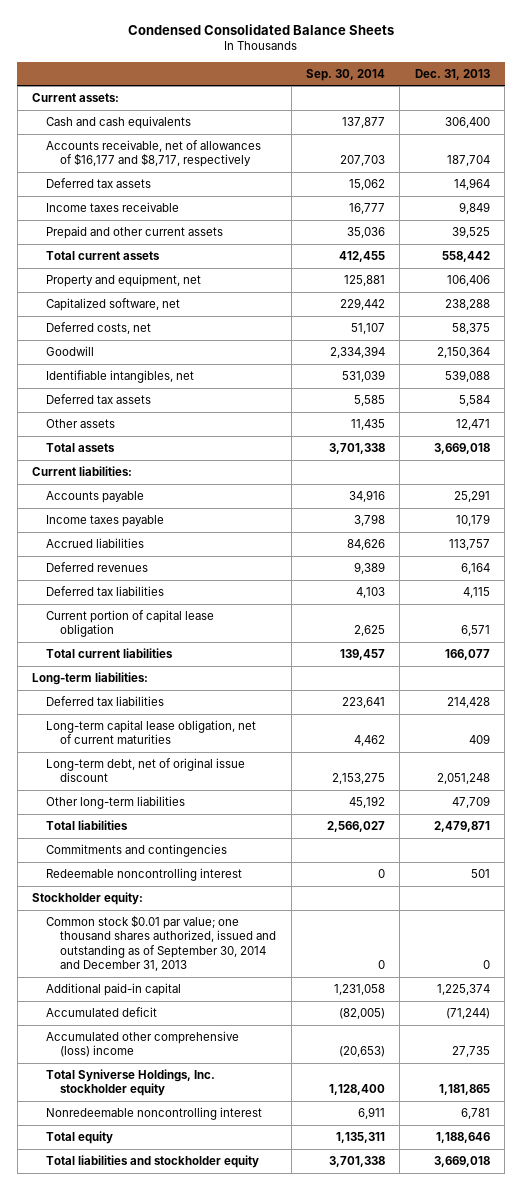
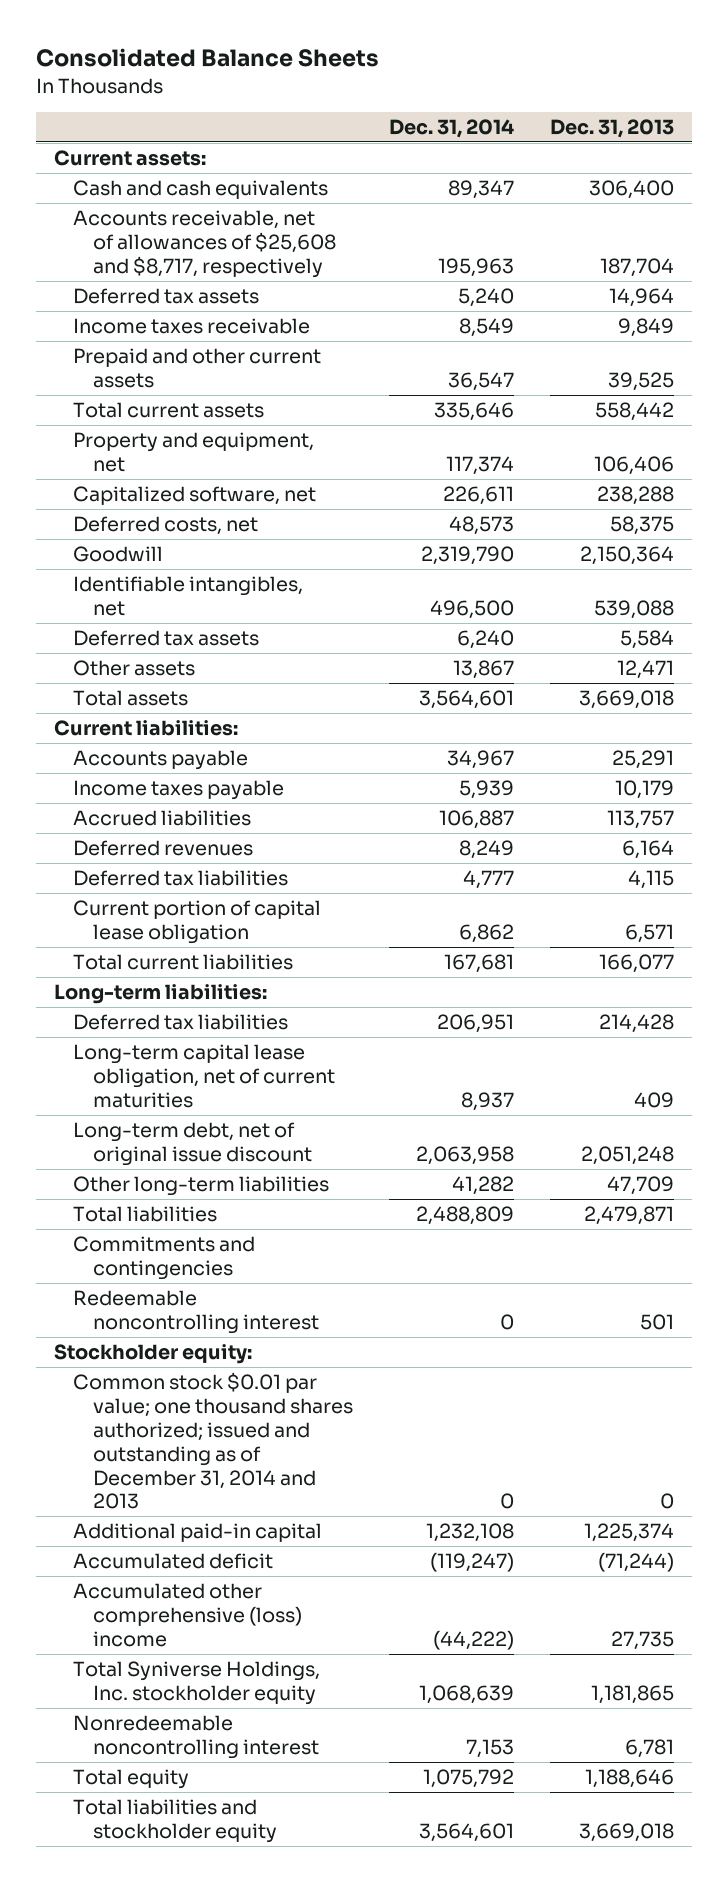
- Condensed Consolidated Balance Sheets
+ Consolidated Balance Sheets
- | Sep. 30, 2014 | Dec. 31, 2013
+ | Dec. 31, 2014 | Dec. 31, 2013
- Accounts receivable, net of allowances of $16,177 and $8,717, respectively | 207,703 | 187,704
+ Accounts receivable, net of allowances of $25,608 and $8,717, respectively | 195,963 | 187,704
- Common stock $0.01 par value; one thousand shares authorized, issued and outstanding as of September 30, 2014 and December 31, 2013 | 0 | 0
+ Common stock $0.01 par value; one thousand shares authorized; issued and outstanding as of December 31, 2014 and 2013 | 0 | 0

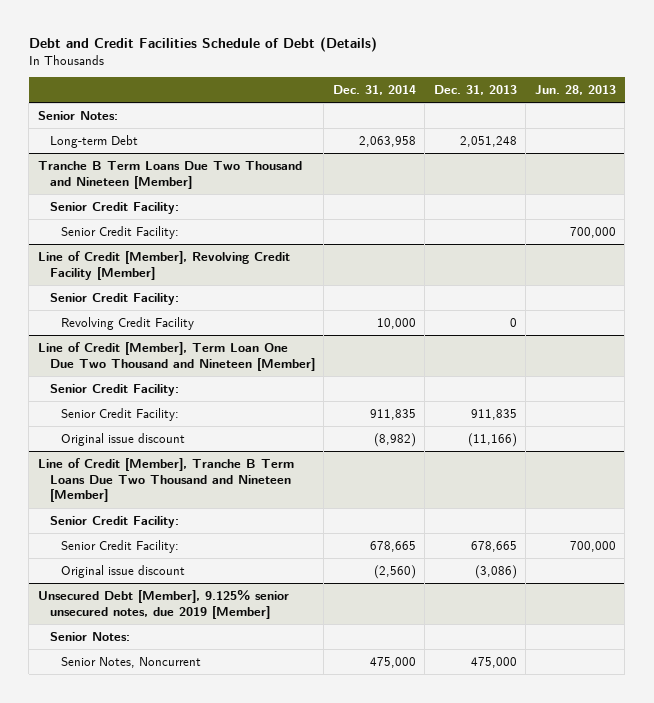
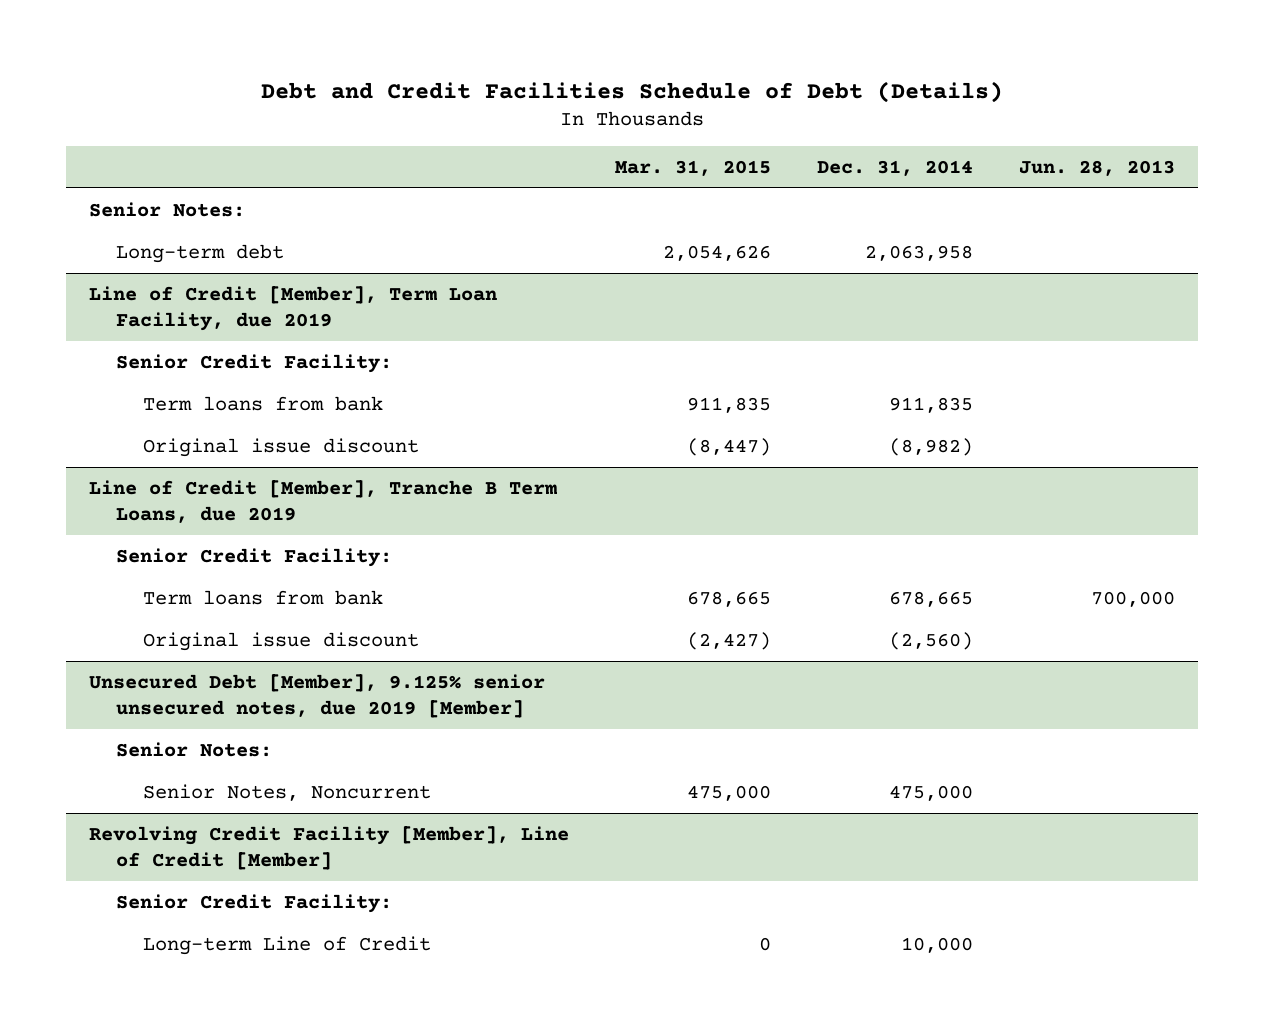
- | Dec. 31, 2014 | Dec. 31, 2013 | Jun. 28, 2013
+ | Mar. 31, 2015 | Dec. 31, 2014 | Jun. 28, 2013
- Long-term Debt | 2,063,958 | 2,051,248 |
- Tranche B Term Loans Due Two Thousand and Nineteen [Member]
- Senior Credit Facility:
- Senior Credit Facility: | | | 700,000
- Line of Credit [Member], Revolving Credit Facility [Member]
- Senior Credit Facility:
- Revolving Credit Facility | 10,000 | 0 |
- Line of Credit [Member], Term Loan One Due Two Thousand and Nineteen [Member]
+ Long-term debt | 2,054,626 | 2,063,958 |
+ Line of Credit [Member], Term Loan Facility, due 2019
- Senior Credit Facility: | 911,835 | 911,835 |
+ Term loans from bank | 911,835 | 911,835 |
- Line of Credit [Member], Tranche B Term Loans Due Two Thousand and Nineteen [Member]
+ Line of Credit [Member], Tranche B Term Loans, due 2019
- Senior Credit Facility: | 678,665 | 678,665 | 700,000
+ Term loans from bank | 678,665 | 678,665 | 700,000
+ Revolving Credit Facility [Member], Line of Credit [Member]
+ Senior Credit Facility:
+ Long-term Line of Credit | 0 | 10,000 |

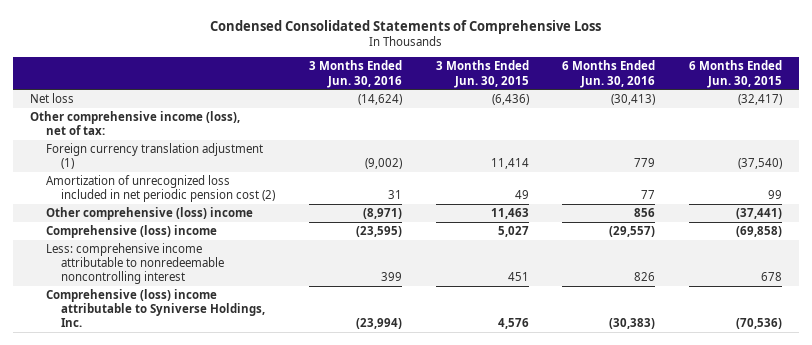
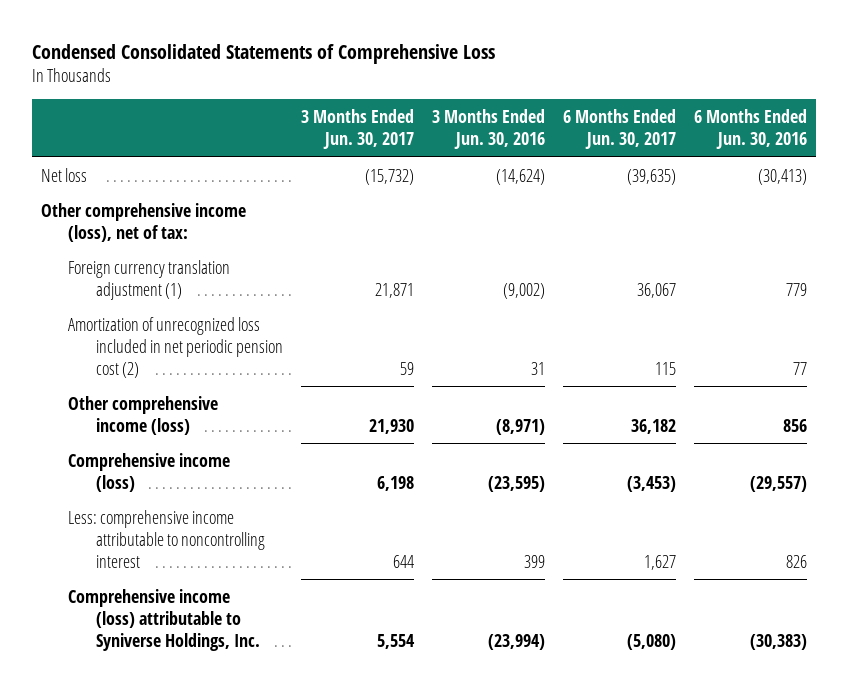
- | 3 Months Ended Jun. 30, 2016 | 3 Months Ended Jun. 30, 2015 | 6 Months Ended Jun. 30, 2016 | 6 Months Ended Jun. 30, 2015
+ | 3 Months Ended Jun. 30, 2017 | 3 Months Ended Jun. 30, 2016 | 6 Months Ended Jun. 30, 2017 | 6 Months Ended Jun. 30, 2016
- Other comprehensive (loss) income | (8,971) | 11,463 | 856 | (37,441)
- Comprehensive (loss) income | (23,595) | 5,027 | (29,557) | (69,858)
- Less: comprehensive income attributable to nonredeemable noncontrolling interest | 399 | 451 | 826 | 678
- Comprehensive (loss) income attributable to Syniverse Holdings, Inc. | (23,994) | 4,576 | (30,383) | (70,536)
+ Other comprehensive income (loss) | 21,930 | (8,971) | 36,182 | 856
+ Comprehensive income (loss) | 6,198 | (23,595) | (3,453) | (29,557)
+ Less: comprehensive income attributable to noncontrolling interest | 644 | 399 | 1,627 | 826
+ Comprehensive income (loss) attributable to Syniverse Holdings, Inc. | 5,554 | (23,994) | (5,080) | (30,383)

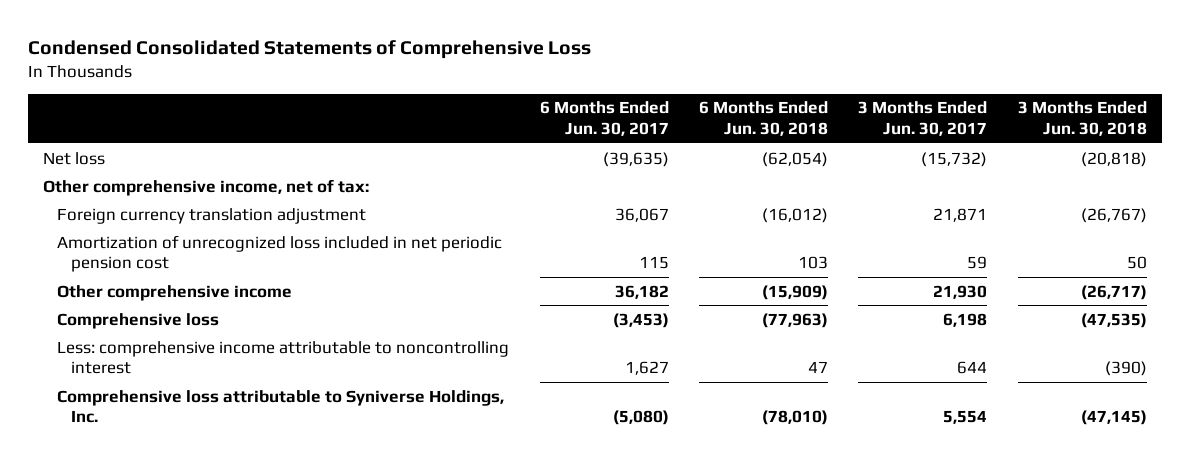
- | 3 Months Ended Jun. 30, 2017 | 3 Months Ended Jun. 30, 2016 | 6 Months Ended Jun. 30, 2017 | 6 Months Ended Jun. 30, 2016
+ | 6 Months Ended Jun. 30, 2017 | 6 Months Ended Jun. 30, 2018 | 3 Months Ended Jun. 30, 2017 | 3 Months Ended Jun. 30, 2018
- Other comprehensive income (loss), net of tax:
- Foreign currency translation adjustment (1) | 21,871 | (9,002) | 36,067 | 779
- Amortization of unrecognized loss included in net periodic pension cost (2) | 59 | 31 | 115 | 77
- Other comprehensive income (loss) | 21,930 | (8,971) | 36,182 | 856
- Comprehensive income (loss) | 6,198 | (23,595) | (3,453) | (29,557)
+ Other comprehensive income, net of tax:
+ Foreign currency translation adjustment | 36,067 | (16,012) | 21,871 | (26,767)
+ Amortization of unrecognized loss included in net periodic pension cost | 115 | 103 | 59 | 50
+ Other comprehensive income | 36,182 | (15,909) | 21,930 | (26,717)
+ Comprehensive loss | (3,453) | (77,963) | 6,198 | (47,535)
- Comprehensive income (loss) attributable to Syniverse Holdings, Inc. | 5,554 | (23,994) | (5,080) | (30,383)
+ Comprehensive loss attributable to Syniverse Holdings, Inc. | (5,080) | (78,010) | 5,554 | (47,145)

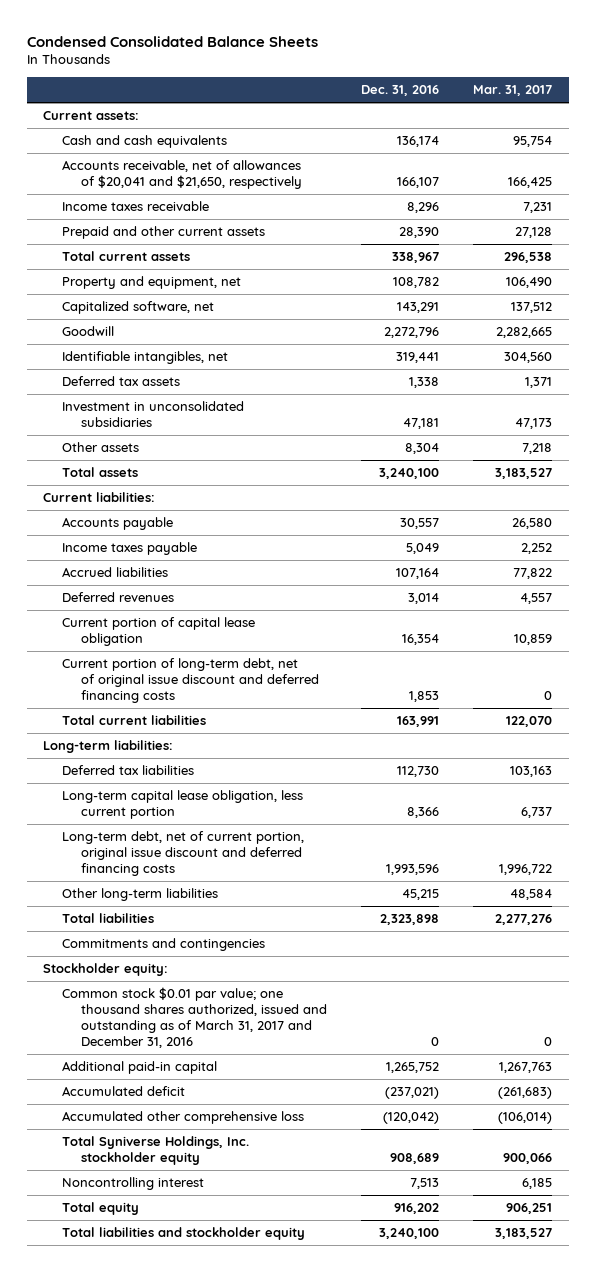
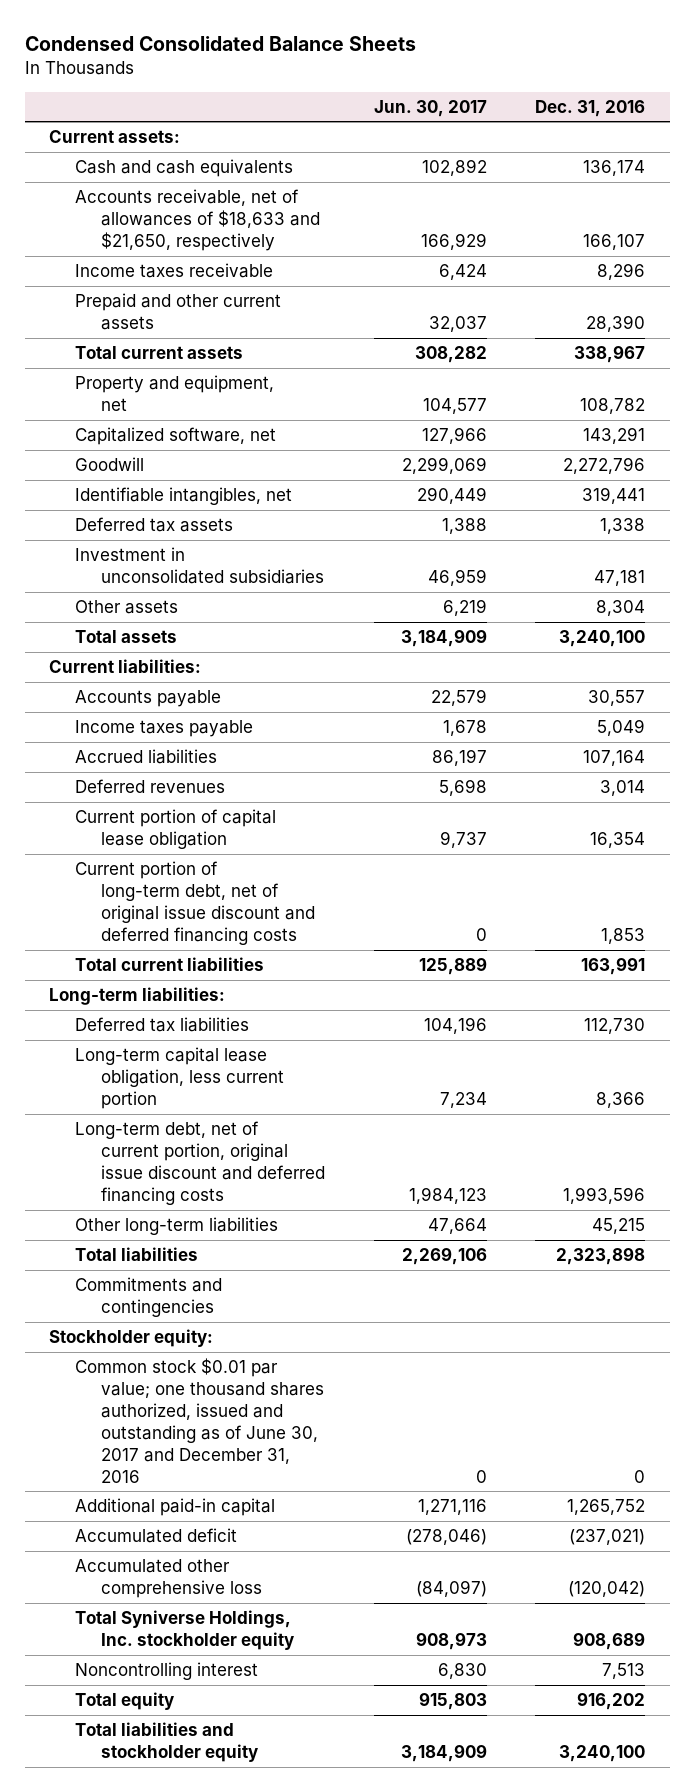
- | Dec. 31, 2016 | Mar. 31, 2017
+ | Jun. 30, 2017 | Dec. 31, 2016
- Accounts receivable, net of allowances of $20,041 and $21,650, respectively | 166,107 | 166,425
+ Accounts receivable, net of allowances of $18,633 and $21,650, respectively | 166,929 | 166,107
- Common stock $0.01 par value; one thousand shares authorized, issued and outstanding as of March 31, 2017 and December 31, 2016 | 0 | 0
+ Common stock $0.01 par value; one thousand shares authorized, issued and outstanding as of June 30, 2017 and December 31, 2016 | 0 | 0

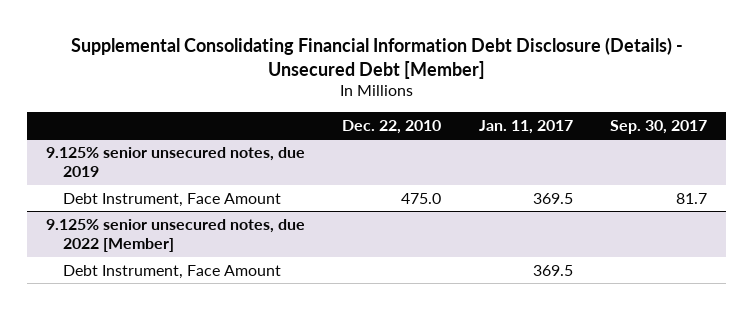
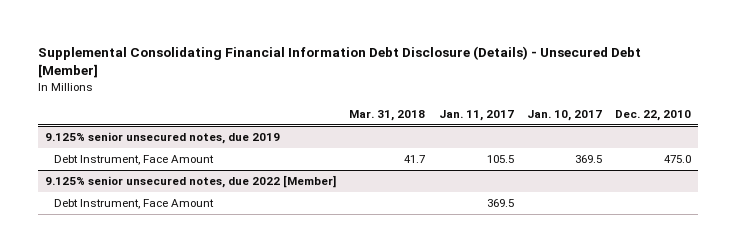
- | Dec. 22, 2010 | Jan. 11, 2017 | Sep. 30, 2017
+ | Mar. 31, 2018 | Jan. 11, 2017 | Jan. 10, 2017 | Dec. 22, 2010
@ 9.125% senior unsecured notes, due 2019
- Debt Instrument, Face Amount | 475.0 | 369.5 | 81.7
+ Debt Instrument, Face Amount | 41.7 | 105.5 | 369.5 | 475.0

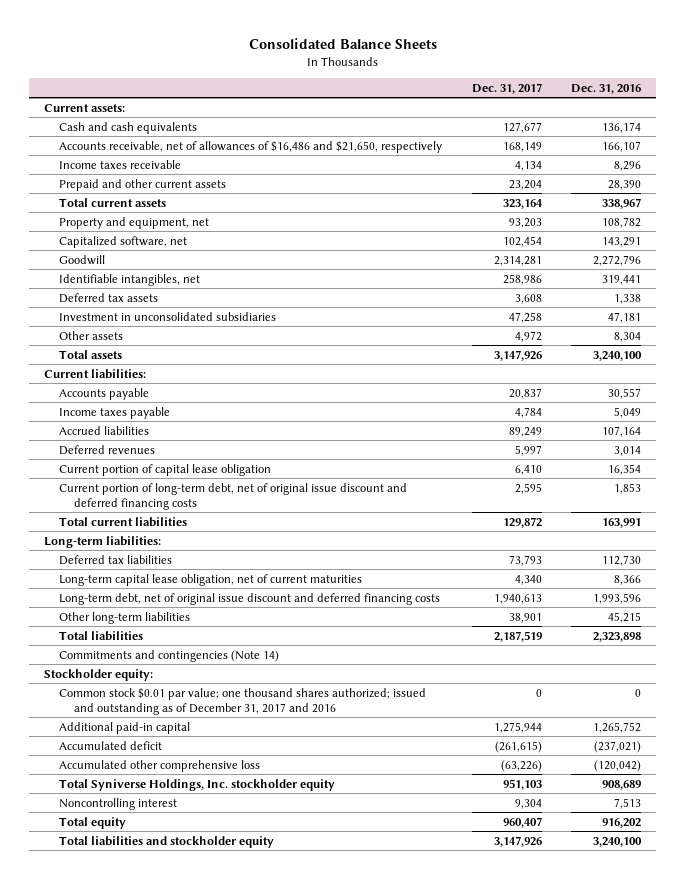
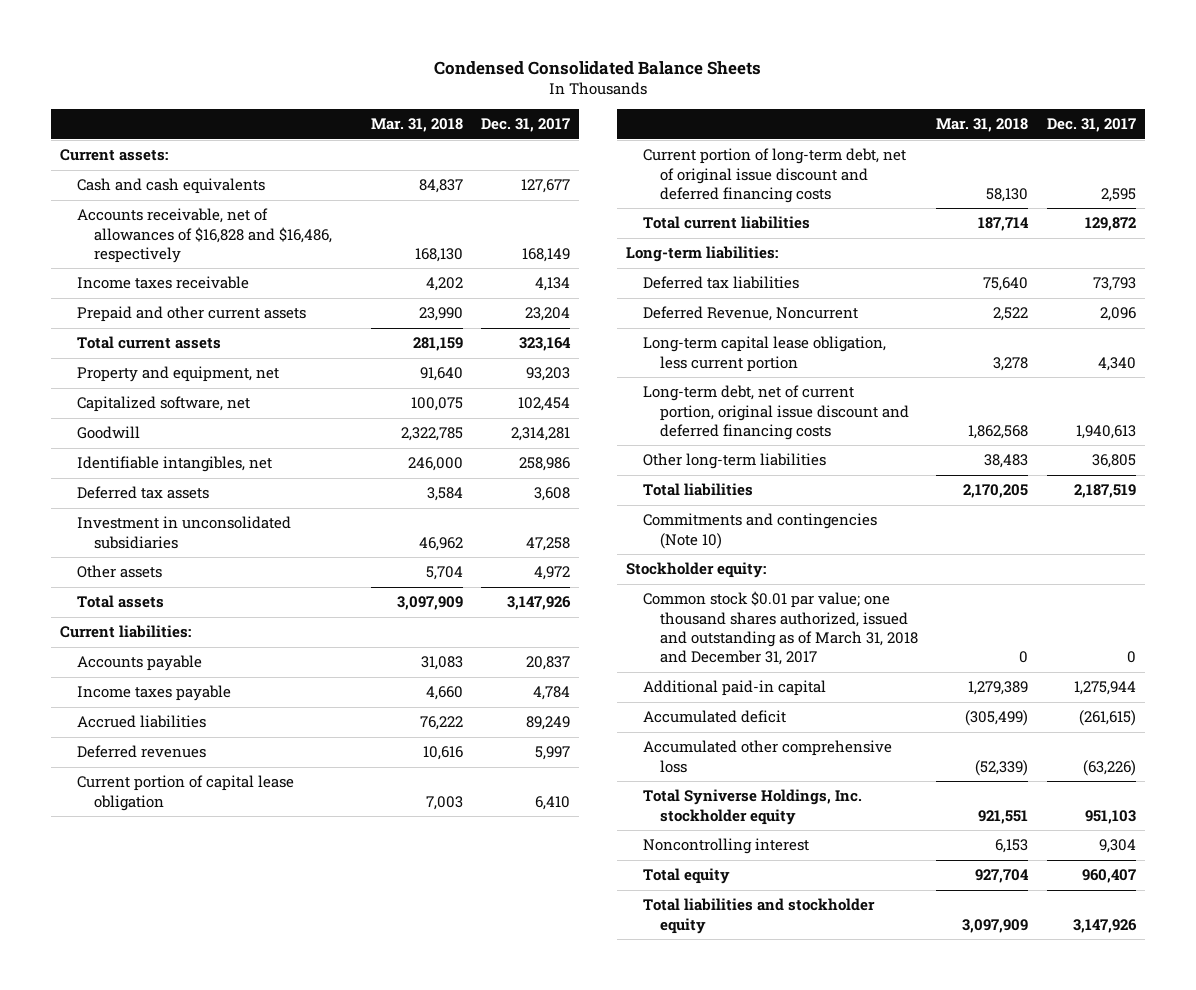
- Consolidated Balance Sheets
+ Condensed Consolidated Balance Sheets
- | Dec. 31, 2017 | Dec. 31, 2016
+ | Mar. 31, 2018 | Dec. 31, 2017
- Accounts receivable, net of allowances of $16,486 and $21,650, respectively | 168,149 | 166,107
+ Accounts receivable, net of allowances of $16,828 and $16,486, respectively | 168,130 | 168,149
- Long-term capital lease obligation, net of current maturities | 4,340 | 8,366
- Long-term debt, net of original issue discount and deferred financing costs | 1,940,613 | 1,993,596
- Other long-term liabilities | 38,901 | 45,215
+ Deferred Revenue, Noncurrent | 2,522 | 2,096
+ Long-term capital lease obligation, less current portion | 3,278 | 4,340
+ Long-term debt, net of current portion, original issue discount and deferred financing costs | 1,862,568 | 1,940,613
+ Other long-term liabilities | 38,483 | 36,805
- Commitments and contingencies (Note 14)
+ Commitments and contingencies (Note 10)
- Common stock $0.01 par value; one thousand shares authorized; issued and outstanding as of December 31, 2017 and 2016 | 0 | 0
+ Common stock $0.01 par value; one thousand shares authorized, issued and outstanding as of March 31, 2018 and December 31, 2017 | 0 | 0

